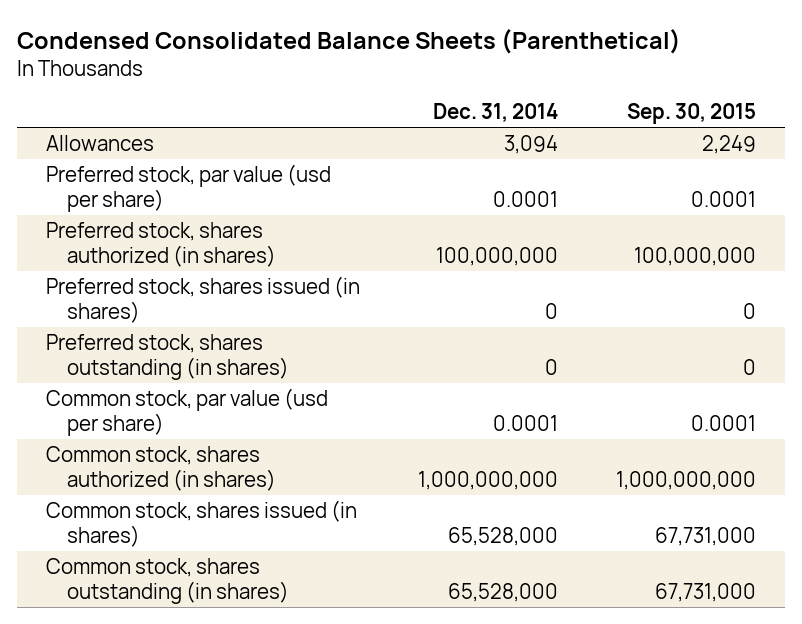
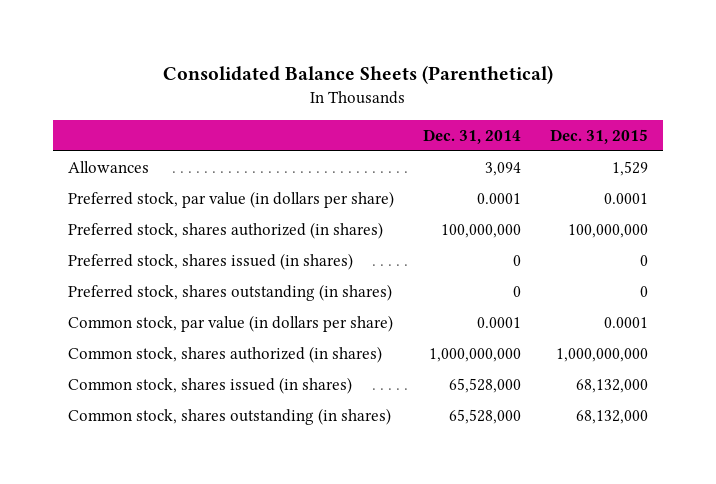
- Condensed Consolidated Balance Sheets (Parenthetical)
+ Consolidated Balance Sheets (Parenthetical)
- | Dec. 31, 2014 | Sep. 30, 2015
+ | Dec. 31, 2014 | Dec. 31, 2015
- Preferred stock, par value (usd per share) | 0.0001 | 0.0001
+ Preferred stock, par value (in dollars per share) | 0.0001 | 0.0001
- Common stock, par value (usd per share) | 0.0001 | 0.0001
+ Common stock, par value (in dollars per share) | 0.0001 | 0.0001

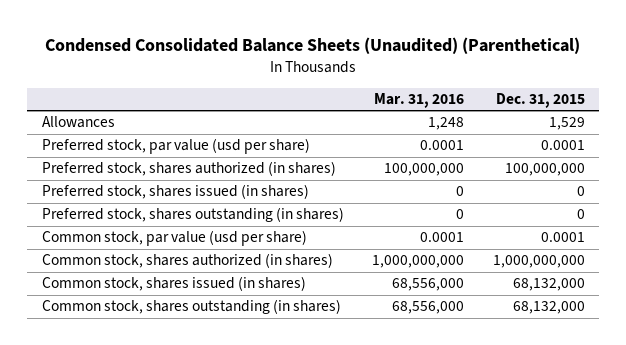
- Consolidated Balance Sheets (Parenthetical)
+ Condensed Consolidated Balance Sheets (Unaudited) (Parenthetical)
- | Dec. 31, 2014 | Dec. 31, 2015
+ | Mar. 31, 2016 | Dec. 31, 2015
- Preferred stock, par value (in dollars per share) | 0.0001 | 0.0001
+ Preferred stock, par value (usd per share) | 0.0001 | 0.0001
- Common stock, par value (in dollars per share) | 0.0001 | 0.0001
+ Common stock, par value (usd per share) | 0.0001 | 0.0001

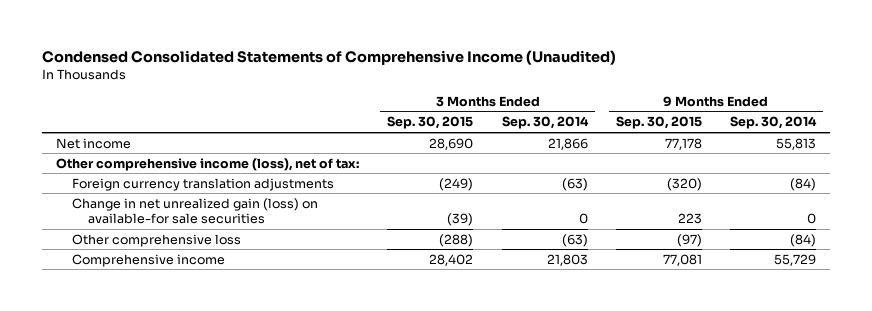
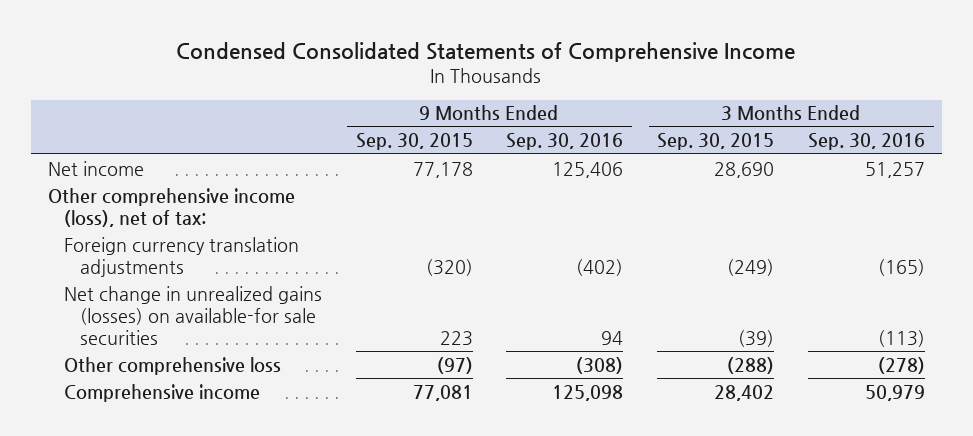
- Condensed Consolidated Statements of Comprehensive Income (Unaudited)
+ Condensed Consolidated Statements of Comprehensive Income
- | 3 Months Ended Sep. 30, 2015 | 3 Months Ended Sep. 30, 2014 | 9 Months Ended Sep. 30, 2015 | 9 Months Ended Sep. 30, 2014
+ | 9 Months Ended Sep. 30, 2015 | 9 Months Ended Sep. 30, 2016 | 3 Months Ended Sep. 30, 2015 | 3 Months Ended Sep. 30, 2016
- Change in net unrealized gain (loss) on available-for sale securities | (39) | 0 | 223 | 0
+ Net change in unrealized gains (losses) on available-for sale securities | 223 | 94 | (39) | (113)

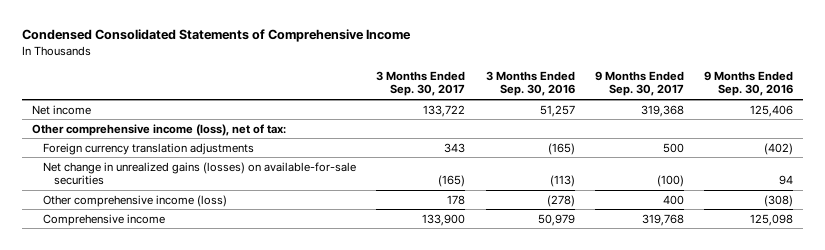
- | 9 Months Ended Sep. 30, 2015 | 9 Months Ended Sep. 30, 2016 | 3 Months Ended Sep. 30, 2015 | 3 Months Ended Sep. 30, 2016
+ | 3 Months Ended Sep. 30, 2017 | 3 Months Ended Sep. 30, 2016 | 9 Months Ended Sep. 30, 2017 | 9 Months Ended Sep. 30, 2016
- Net change in unrealized gains (losses) on available-for sale securities | 223 | 94 | (39) | (113)
- Other comprehensive loss | (97) | (308) | (288) | (278)
+ Net change in unrealized gains (losses) on available-for-sale securities | (165) | (113) | (100) | 94
+ Other comprehensive income (loss) | 178 | (278) | 400 | (308)

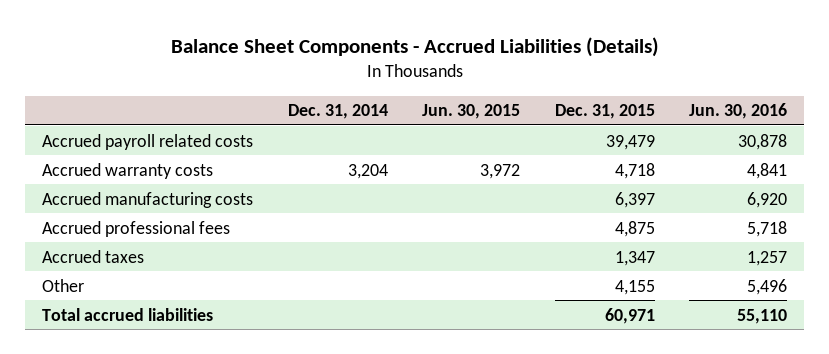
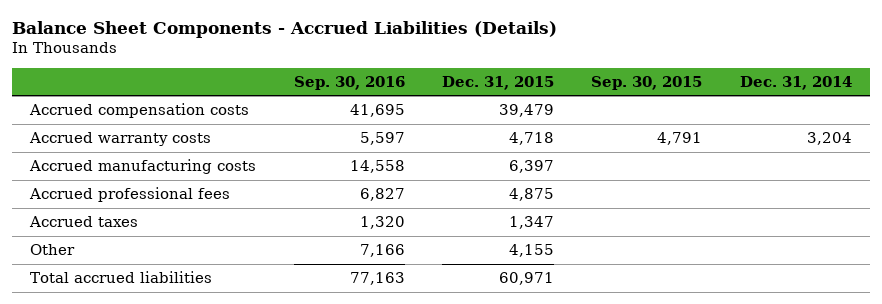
- | Dec. 31, 2014 | Jun. 30, 2015 | Dec. 31, 2015 | Jun. 30, 2016
+ | Sep. 30, 2016 | Dec. 31, 2015 | Sep. 30, 2015 | Dec. 31, 2014
- Accrued payroll related costs | | | 39,479 | 30,878
+ Accrued compensation costs | 41,695 | 39,479 | |

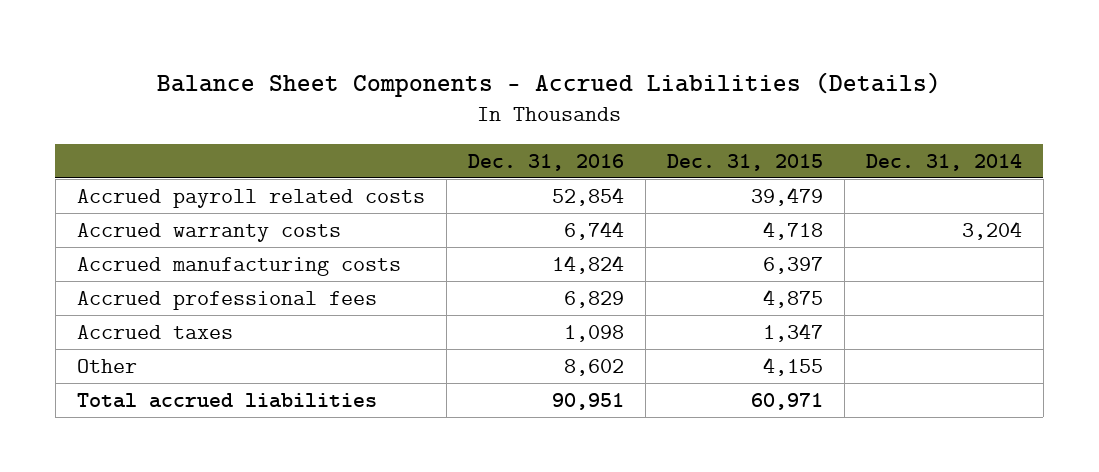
- | Sep. 30, 2016 | Dec. 31, 2015 | Sep. 30, 2015 | Dec. 31, 2014
+ | Dec. 31, 2016 | Dec. 31, 2015 | Dec. 31, 2014
- Accrued compensation costs | 41,695 | 39,479 | |
+ Accrued payroll related costs | 52,854 | 39,479 |

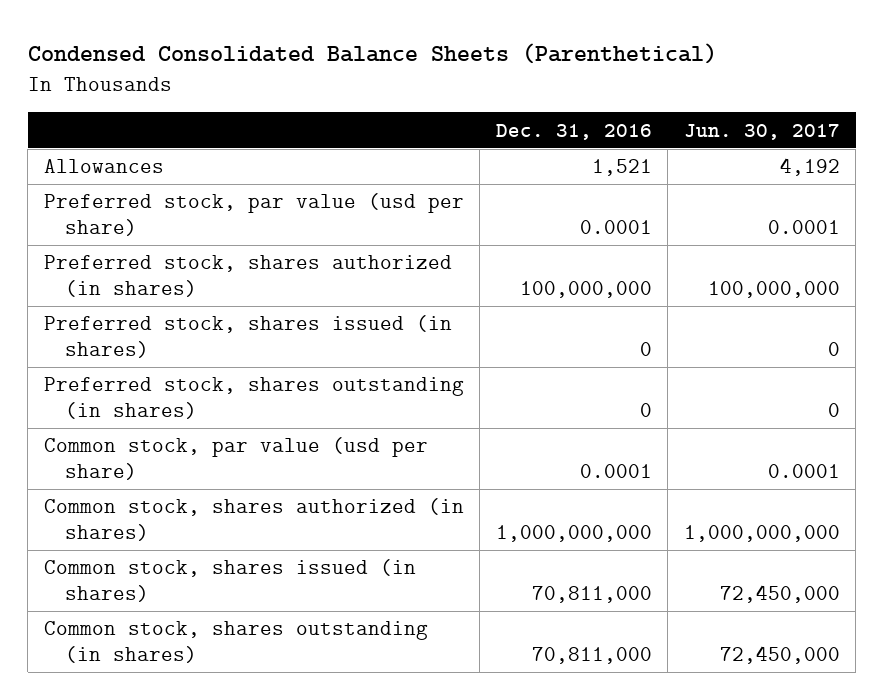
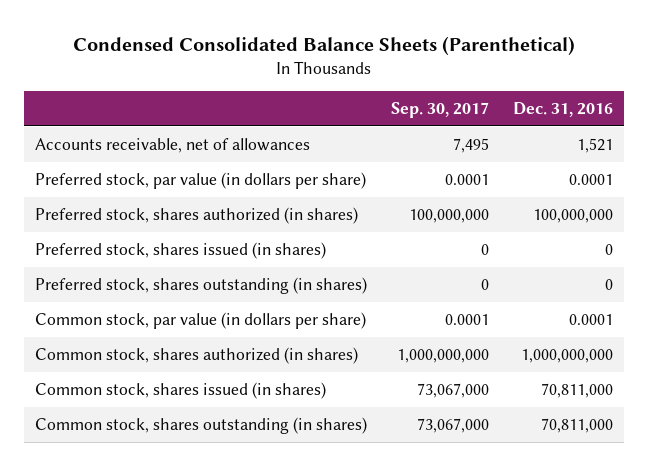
- | Dec. 31, 2016 | Jun. 30, 2017
+ | Sep. 30, 2017 | Dec. 31, 2016
- Allowances | 1,521 | 4,192
- Preferred stock, par value (usd per share) | 0.0001 | 0.0001
+ Accounts receivable, net of allowances | 7,495 | 1,521
+ Preferred stock, par value (in dollars per share) | 0.0001 | 0.0001
- Common stock, par value (usd per share) | 0.0001 | 0.0001
+ Common stock, par value (in dollars per share) | 0.0001 | 0.0001

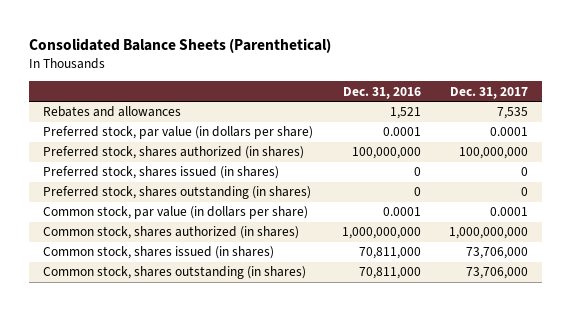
- Condensed Consolidated Balance Sheets (Parenthetical)
+ Consolidated Balance Sheets (Parenthetical)
- | Sep. 30, 2017 | Dec. 31, 2016
+ | Dec. 31, 2016 | Dec. 31, 2017
- Accounts receivable, net of allowances | 7,495 | 1,521
+ Rebates and allowances | 1,521 | 7,535

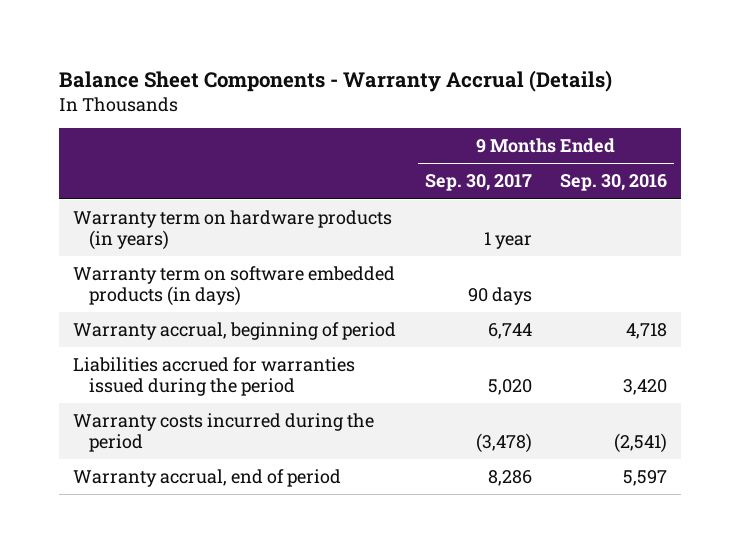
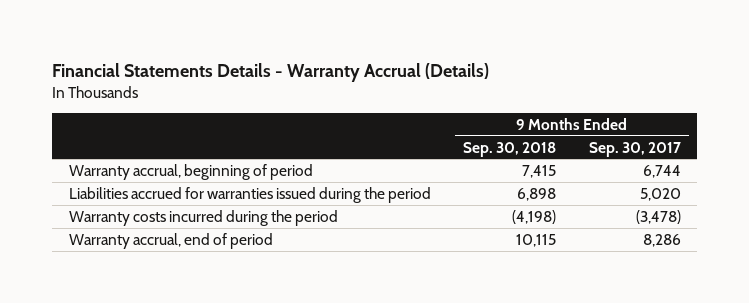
- Balance Sheet Components - Warranty Accrual (Details)
+ Financial Statements Details - Warranty Accrual (Details)
- | 9 Months Ended Sep. 30, 2017 | 9 Months Ended Sep. 30, 2016
+ | 9 Months Ended Sep. 30, 2018 | 9 Months Ended Sep. 30, 2017
- Warranty term on hardware products (in years) | 1 year |
- Warranty term on software embedded products (in days) | 90 days |

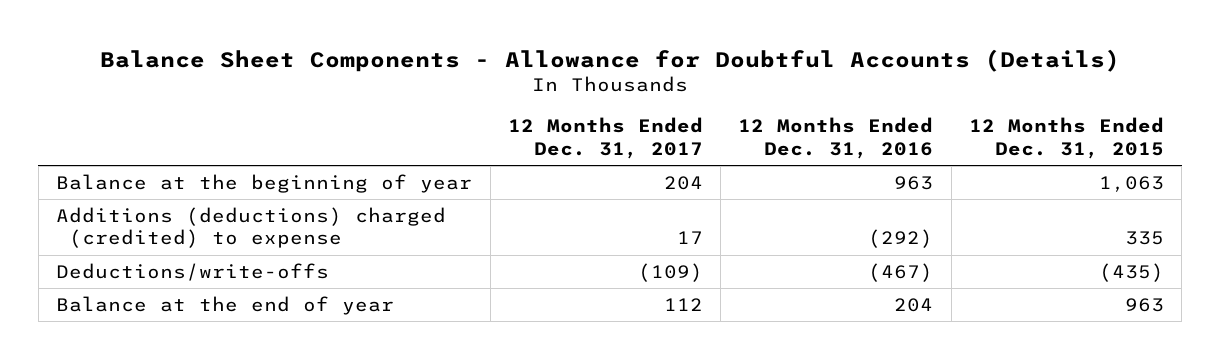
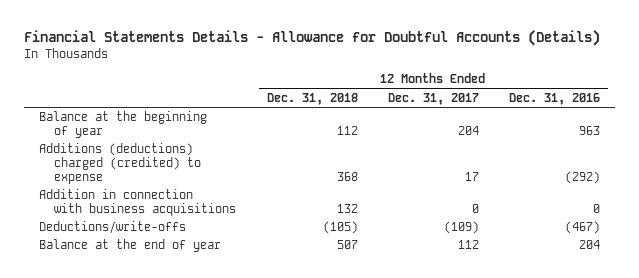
- Balance Sheet Components - Allowance for Doubtful Accounts (Details)
+ Financial Statements Details - Allowance for Doubtful Accounts (Details)
- | 12 Months Ended Dec. 31, 2017 | 12 Months Ended Dec. 31, 2016 | 12 Months Ended Dec. 31, 2015
+ | 12 Months Ended Dec. 31, 2018 | 12 Months Ended Dec. 31, 2017 | 12 Months Ended Dec. 31, 2016
+ Addition in connection with business acquisitions | 132 | 0 | 0

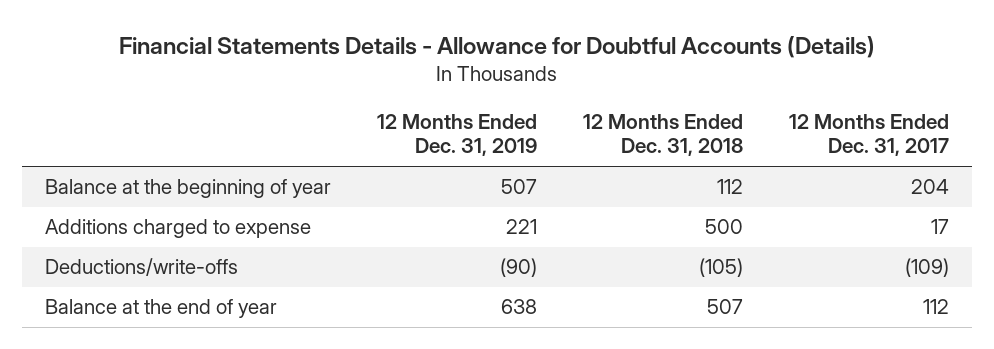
- | 12 Months Ended Dec. 31, 2018 | 12 Months Ended Dec. 31, 2017 | 12 Months Ended Dec. 31, 2016
+ | 12 Months Ended Dec. 31, 2019 | 12 Months Ended Dec. 31, 2018 | 12 Months Ended Dec. 31, 2017
- Additions (deductions) charged (credited) to expense | 368 | 17 | (292)
- Addition in connection with business acquisitions | 132 | 0 | 0
+ Additions charged to expense | 221 | 500 | 17

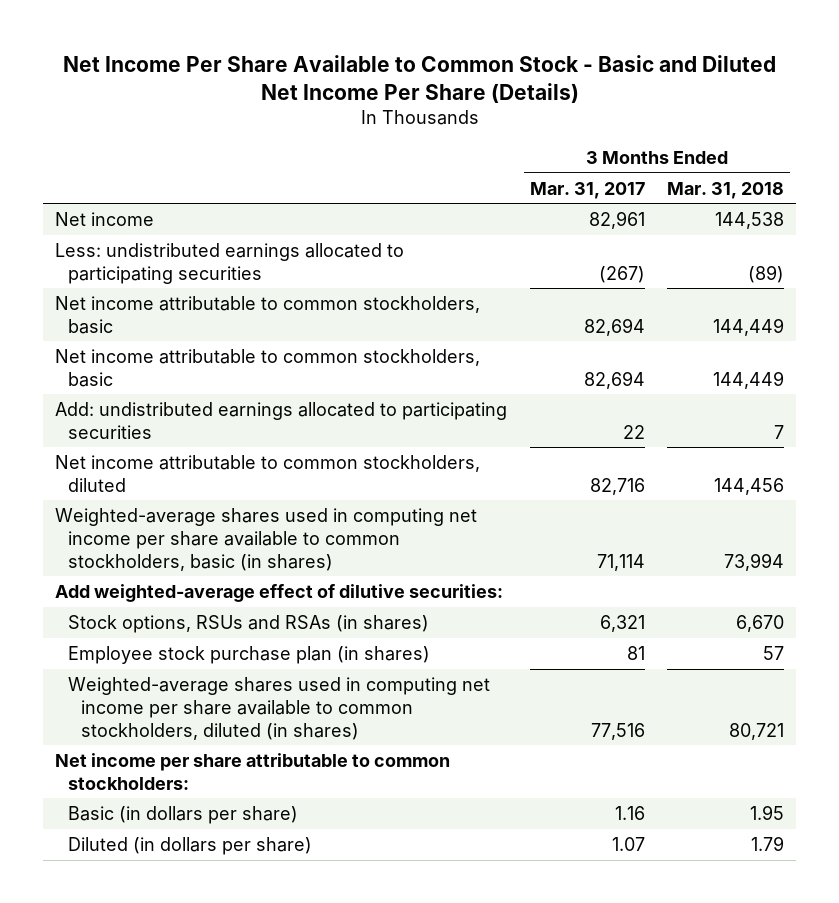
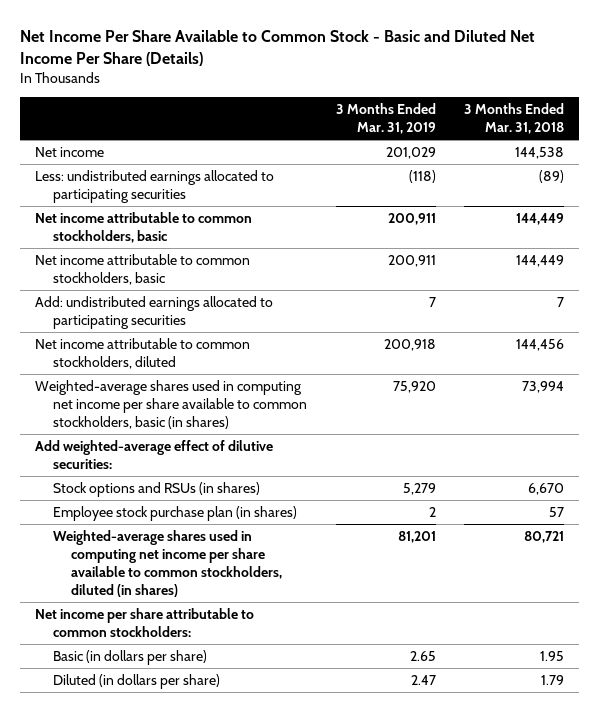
- | 3 Months Ended Mar. 31, 2017 | 3 Months Ended Mar. 31, 2018
+ | 3 Months Ended Mar. 31, 2019 | 3 Months Ended Mar. 31, 2018
- Stock options, RSUs and RSAs (in shares) | 6,321 | 6,670
+ Stock options and RSUs (in shares) | 5,279 | 6,670

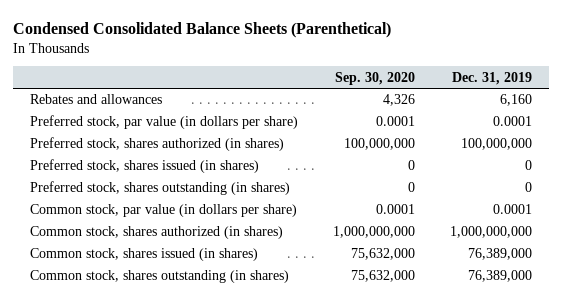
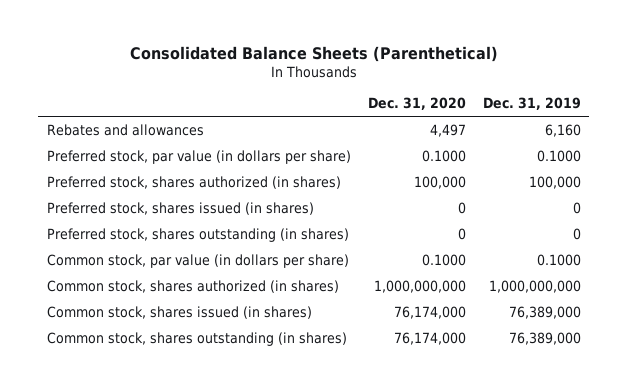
- Condensed Consolidated Balance Sheets (Parenthetical)
+ Consolidated Balance Sheets (Parenthetical)
- | Sep. 30, 2020 | Dec. 31, 2019
+ | Dec. 31, 2020 | Dec. 31, 2019
- Preferred stock, par value (in dollars per share) | 0.0001 | 0.0001
- Preferred stock, shares authorized (in shares) | 100,000,000 | 100,000,000
+ Preferred stock, par value (in dollars per share) | 0.1000 | 0.1000
+ Preferred stock, shares authorized (in shares) | 100,000 | 100,000
- Common stock, par value (in dollars per share) | 0.0001 | 0.0001
+ Common stock, par value (in dollars per share) | 0.1000 | 0.1000

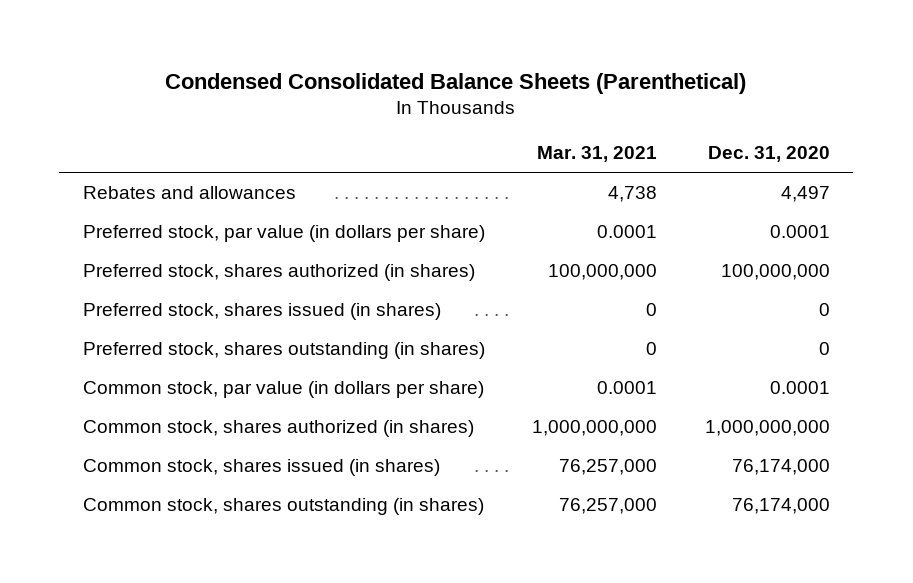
- Consolidated Balance Sheets (Parenthetical)
+ Condensed Consolidated Balance Sheets (Parenthetical)
- | Dec. 31, 2020 | Dec. 31, 2019
+ | Mar. 31, 2021 | Dec. 31, 2020
- Preferred stock, par value (in dollars per share) | 0.1000 | 0.1000
- Preferred stock, shares authorized (in shares) | 100,000 | 100,000
+ Preferred stock, par value (in dollars per share) | 0.0001 | 0.0001
+ Preferred stock, shares authorized (in shares) | 100,000,000 | 100,000,000
- Common stock, par value (in dollars per share) | 0.1000 | 0.1000
+ Common stock, par value (in dollars per share) | 0.0001 | 0.0001

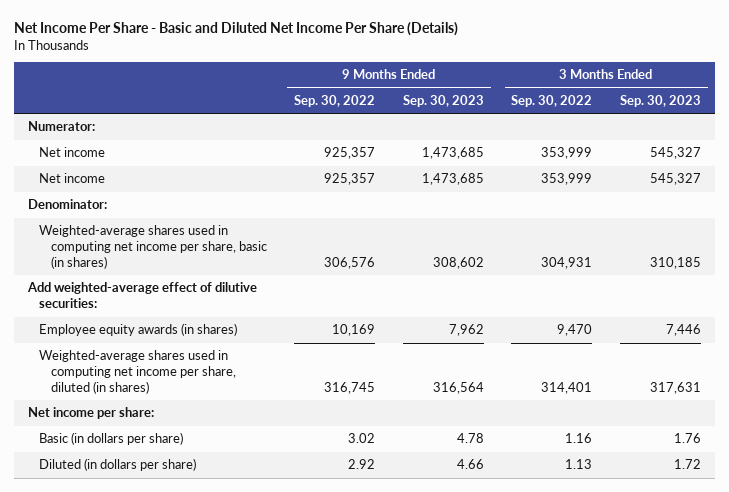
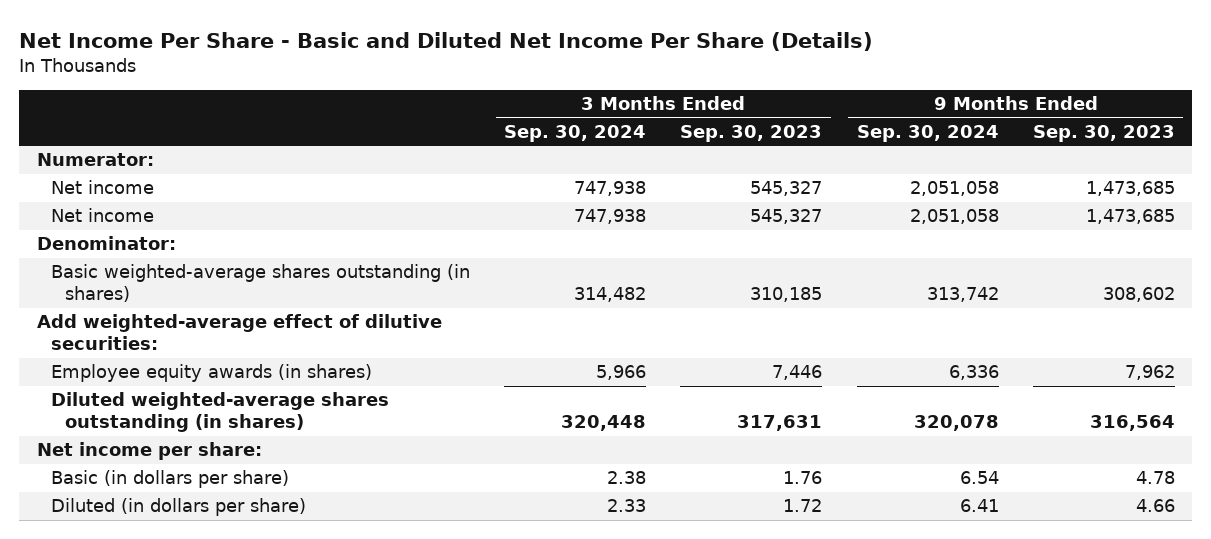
- | 9 Months Ended Sep. 30, 2022 | 9 Months Ended Sep. 30, 2023 | 3 Months Ended Sep. 30, 2022 | 3 Months Ended Sep. 30, 2023
+ | 3 Months Ended Sep. 30, 2024 | 3 Months Ended Sep. 30, 2023 | 9 Months Ended Sep. 30, 2024 | 9 Months Ended Sep. 30, 2023
- Weighted-average shares used in computing net income per share, basic (in shares) | 306,576 | 308,602 | 304,931 | 310,185
+ Basic weighted-average shares outstanding (in shares) | 314,482 | 310,185 | 313,742 | 308,602
- Weighted-average shares used in computing net income per share, diluted (in shares) | 316,745 | 316,564 | 314,401 | 317,631
+ Diluted weighted-average shares outstanding (in shares) | 320,448 | 317,631 | 320,078 | 316,564

